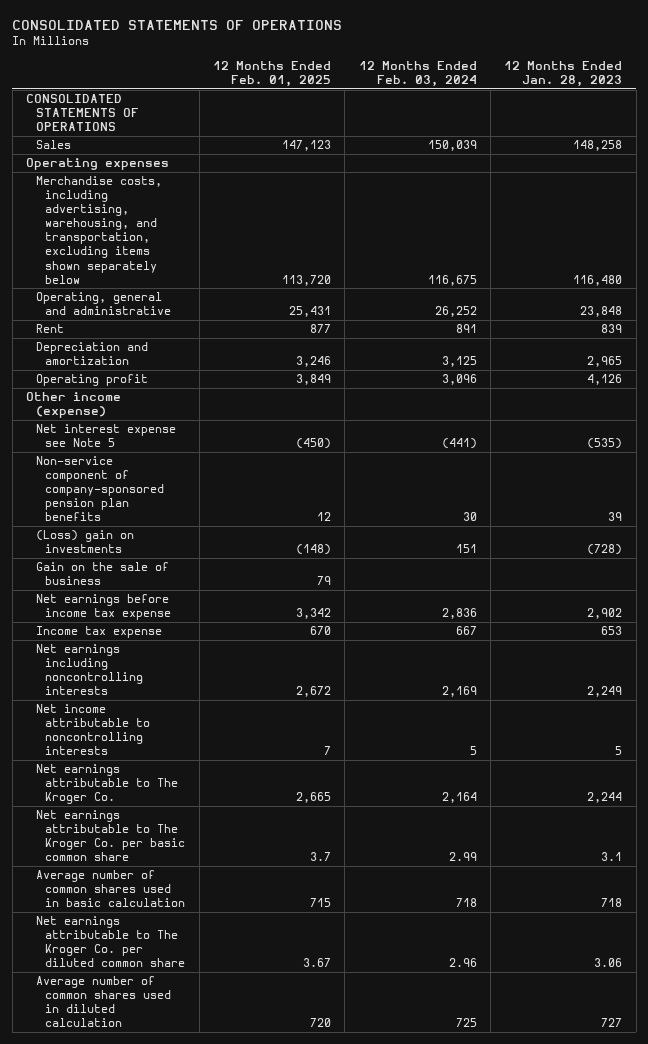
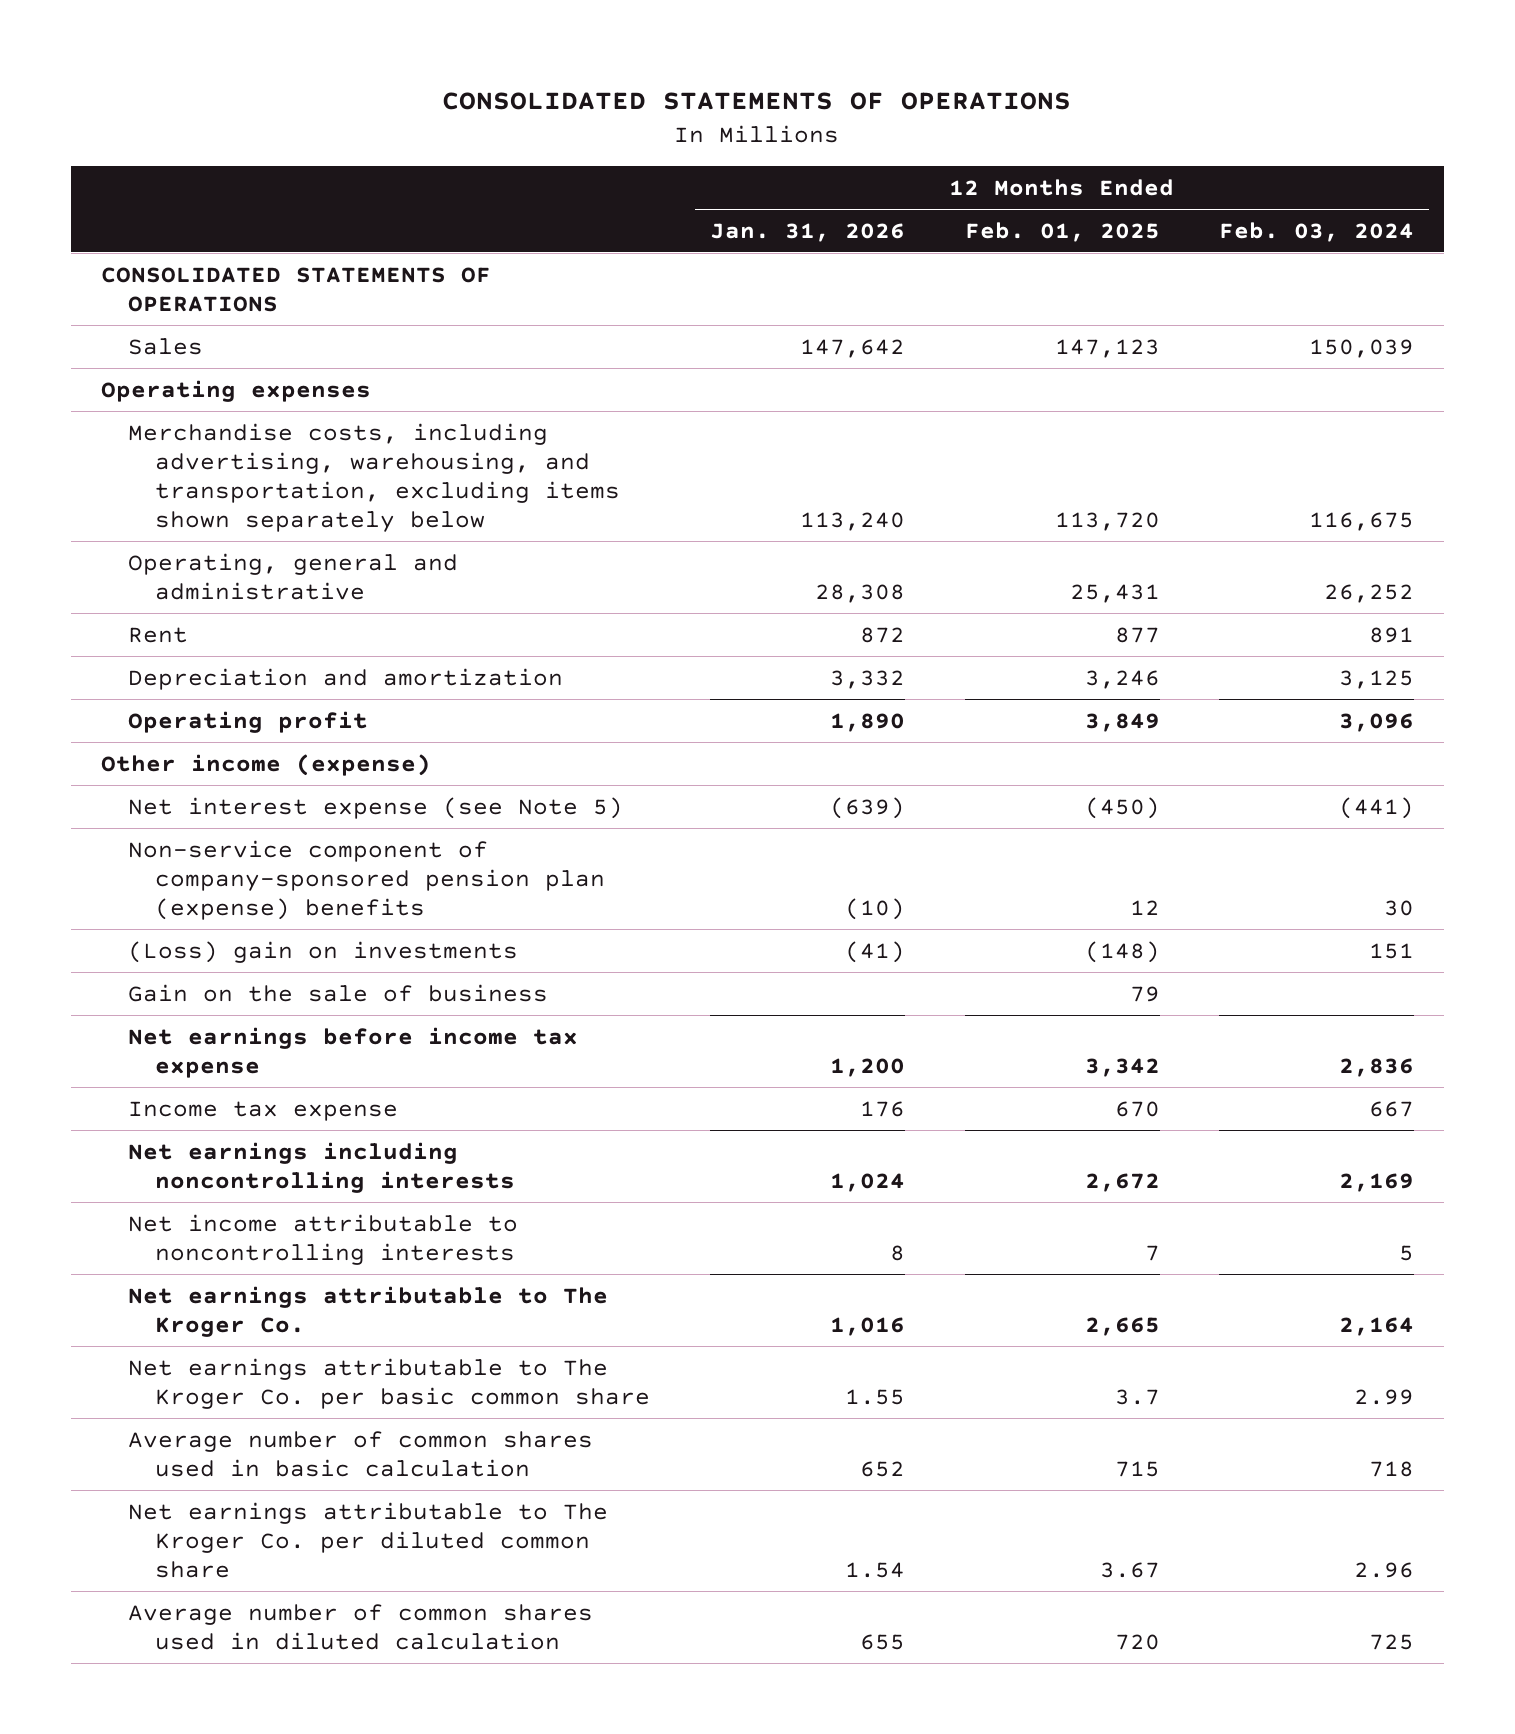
- | 12 Months Ended Feb. 01, 2025 | 12 Months Ended Feb. 03, 2024 | 12 Months Ended Jan. 28, 2023
+ | 12 Months Ended Jan. 31, 2026 | 12 Months Ended Feb. 01, 2025 | 12 Months Ended Feb. 03, 2024
- Net interest expense see Note 5 | (450) | (441) | (535)
- Non-service component of company-sponsored pension plan benefits | 12 | 30 | 39
+ Net interest expense (see Note 5) | (639) | (450) | (441)
+ Non-service component of company-sponsored pension plan (expense) benefits | (10) | 12 | 30

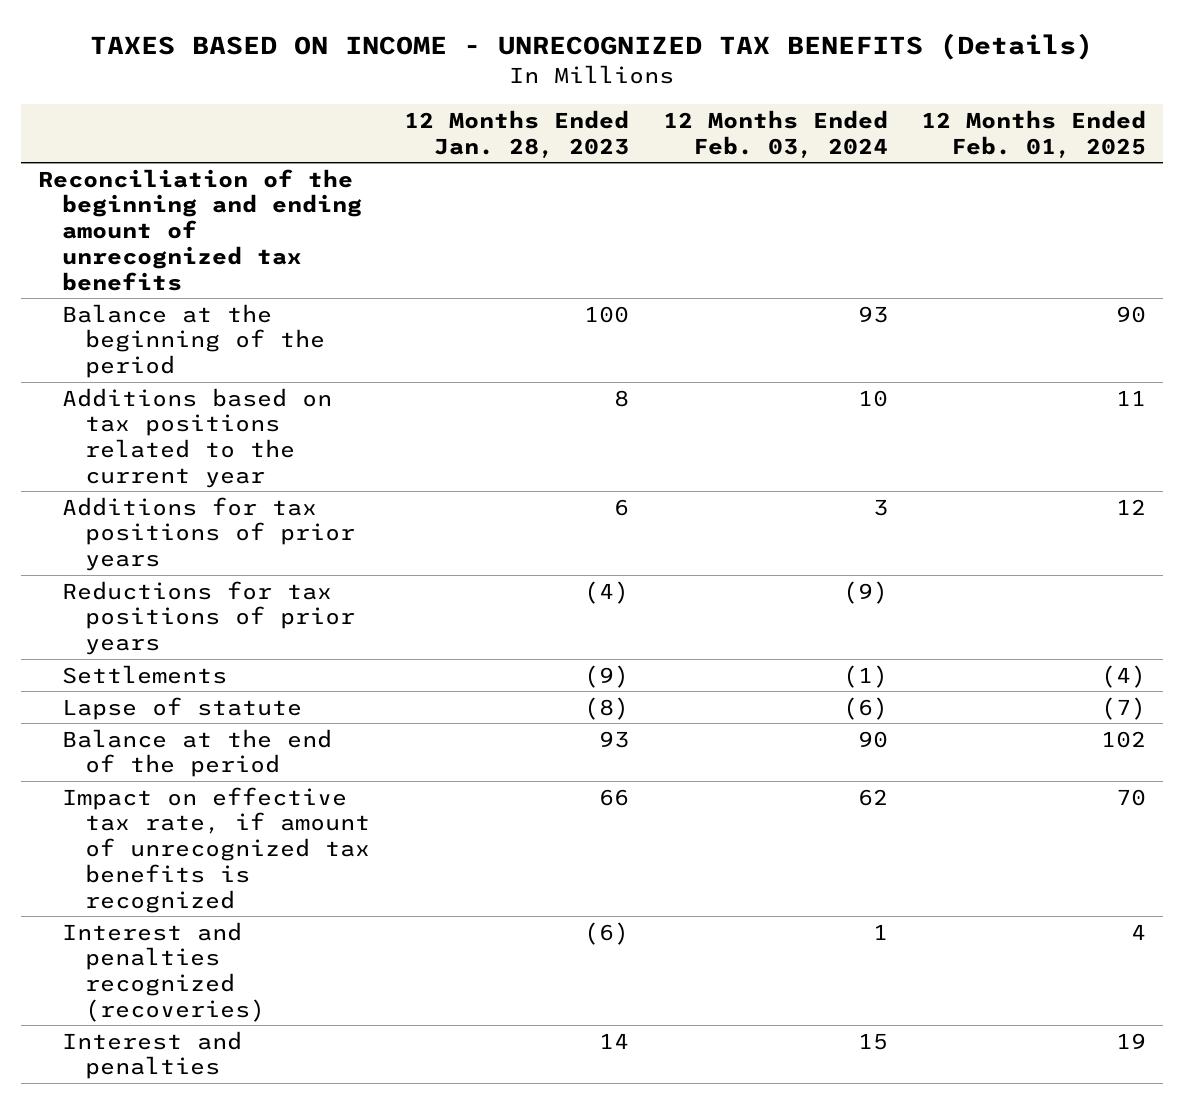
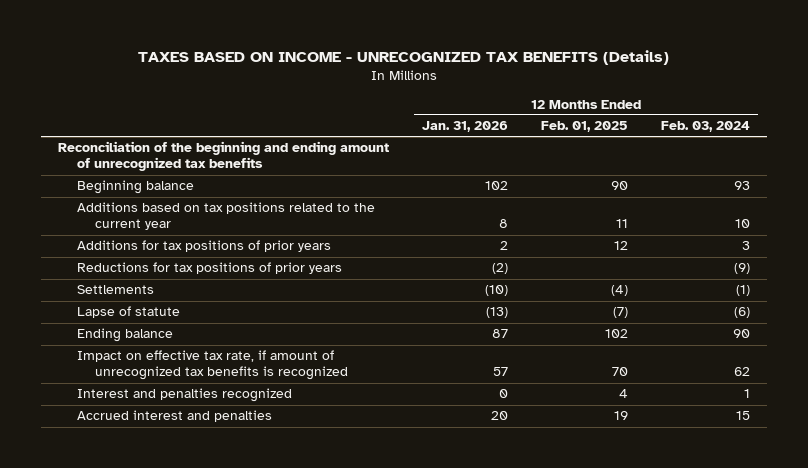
- | 12 Months Ended Jan. 28, 2023 | 12 Months Ended Feb. 03, 2024 | 12 Months Ended Feb. 01, 2025
+ | 12 Months Ended Jan. 31, 2026 | 12 Months Ended Feb. 01, 2025 | 12 Months Ended Feb. 03, 2024
- Balance at the beginning of the period | 100 | 93 | 90
+ Beginning balance | 102 | 90 | 93
- Balance at the end of the period | 93 | 90 | 102
+ Ending balance | 87 | 102 | 90
- Interest and penalties recognized (recoveries) | (6) | 1 | 4
- Interest and penalties | 14 | 15 | 19
+ Interest and penalties recognized | 0 | 4 | 1
+ Accrued interest and penalties | 20 | 19 | 15

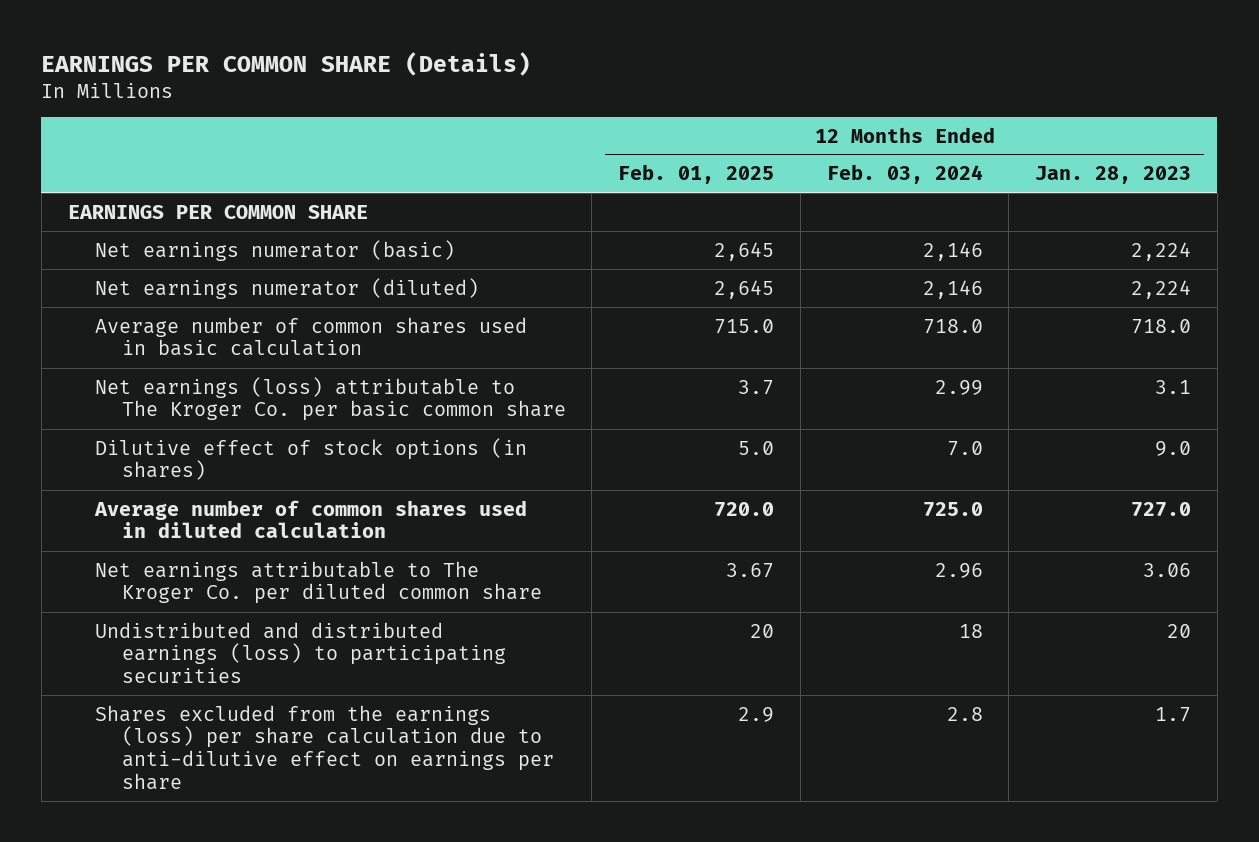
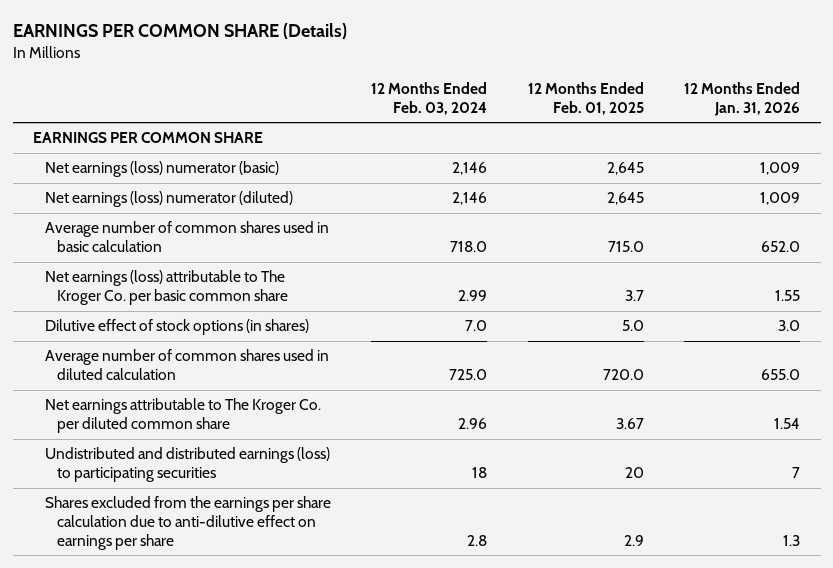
- | 12 Months Ended Feb. 01, 2025 | 12 Months Ended Feb. 03, 2024 | 12 Months Ended Jan. 28, 2023
+ | 12 Months Ended Feb. 03, 2024 | 12 Months Ended Feb. 01, 2025 | 12 Months Ended Jan. 31, 2026
- Net earnings numerator (basic) | 2,645 | 2,146 | 2,224
- Net earnings numerator (diluted) | 2,645 | 2,146 | 2,224
+ Net earnings (loss) numerator (basic) | 2,146 | 2,645 | 1,009
+ Net earnings (loss) numerator (diluted) | 2,146 | 2,645 | 1,009
- Shares excluded from the earnings (loss) per share calculation due to anti-dilutive effect on earnings per share | 2.9 | 2.8 | 1.7
+ Shares excluded from the earnings per share calculation due to anti-dilutive effect on earnings per share | 2.8 | 2.9 | 1.3

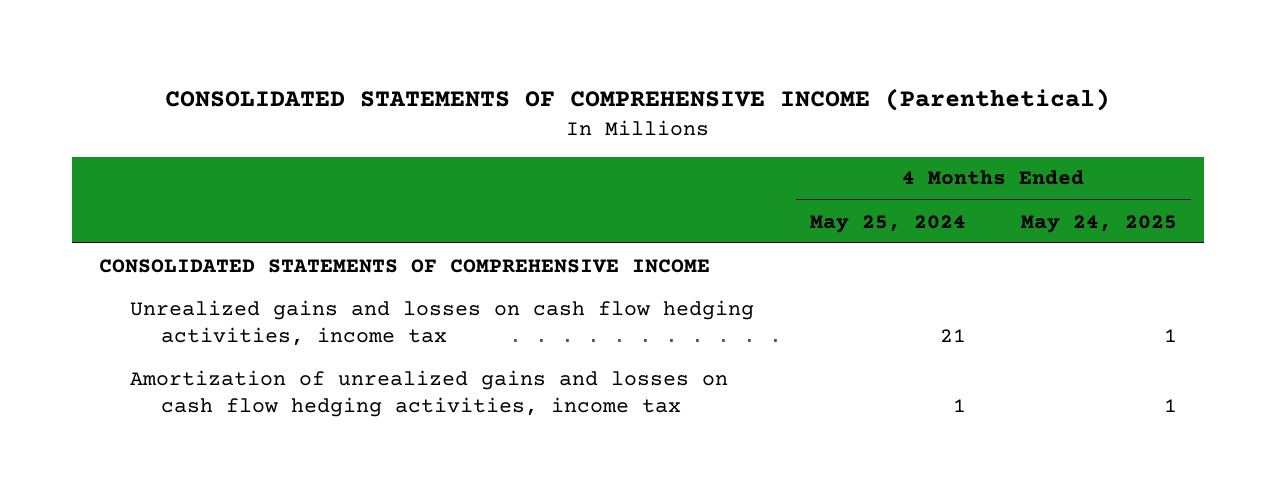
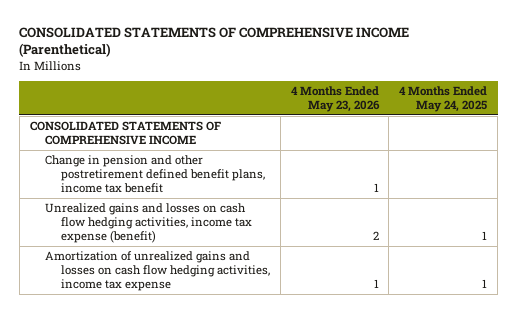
- | 4 Months Ended May 25, 2024 | 4 Months Ended May 24, 2025
+ | 4 Months Ended May 23, 2026 | 4 Months Ended May 24, 2025
- Unrealized gains and losses on cash flow hedging activities, income tax | 21 | 1
- Amortization of unrealized gains and losses on cash flow hedging activities, income tax | 1 | 1
+ Change in pension and other postretirement defined benefit plans, income tax benefit | 1 |
+ Unrealized gains and losses on cash flow hedging activities, income tax expense (benefit) | 2 | 1
+ Amortization of unrealized gains and losses on cash flow hedging activities, income tax expense | 1 | 1

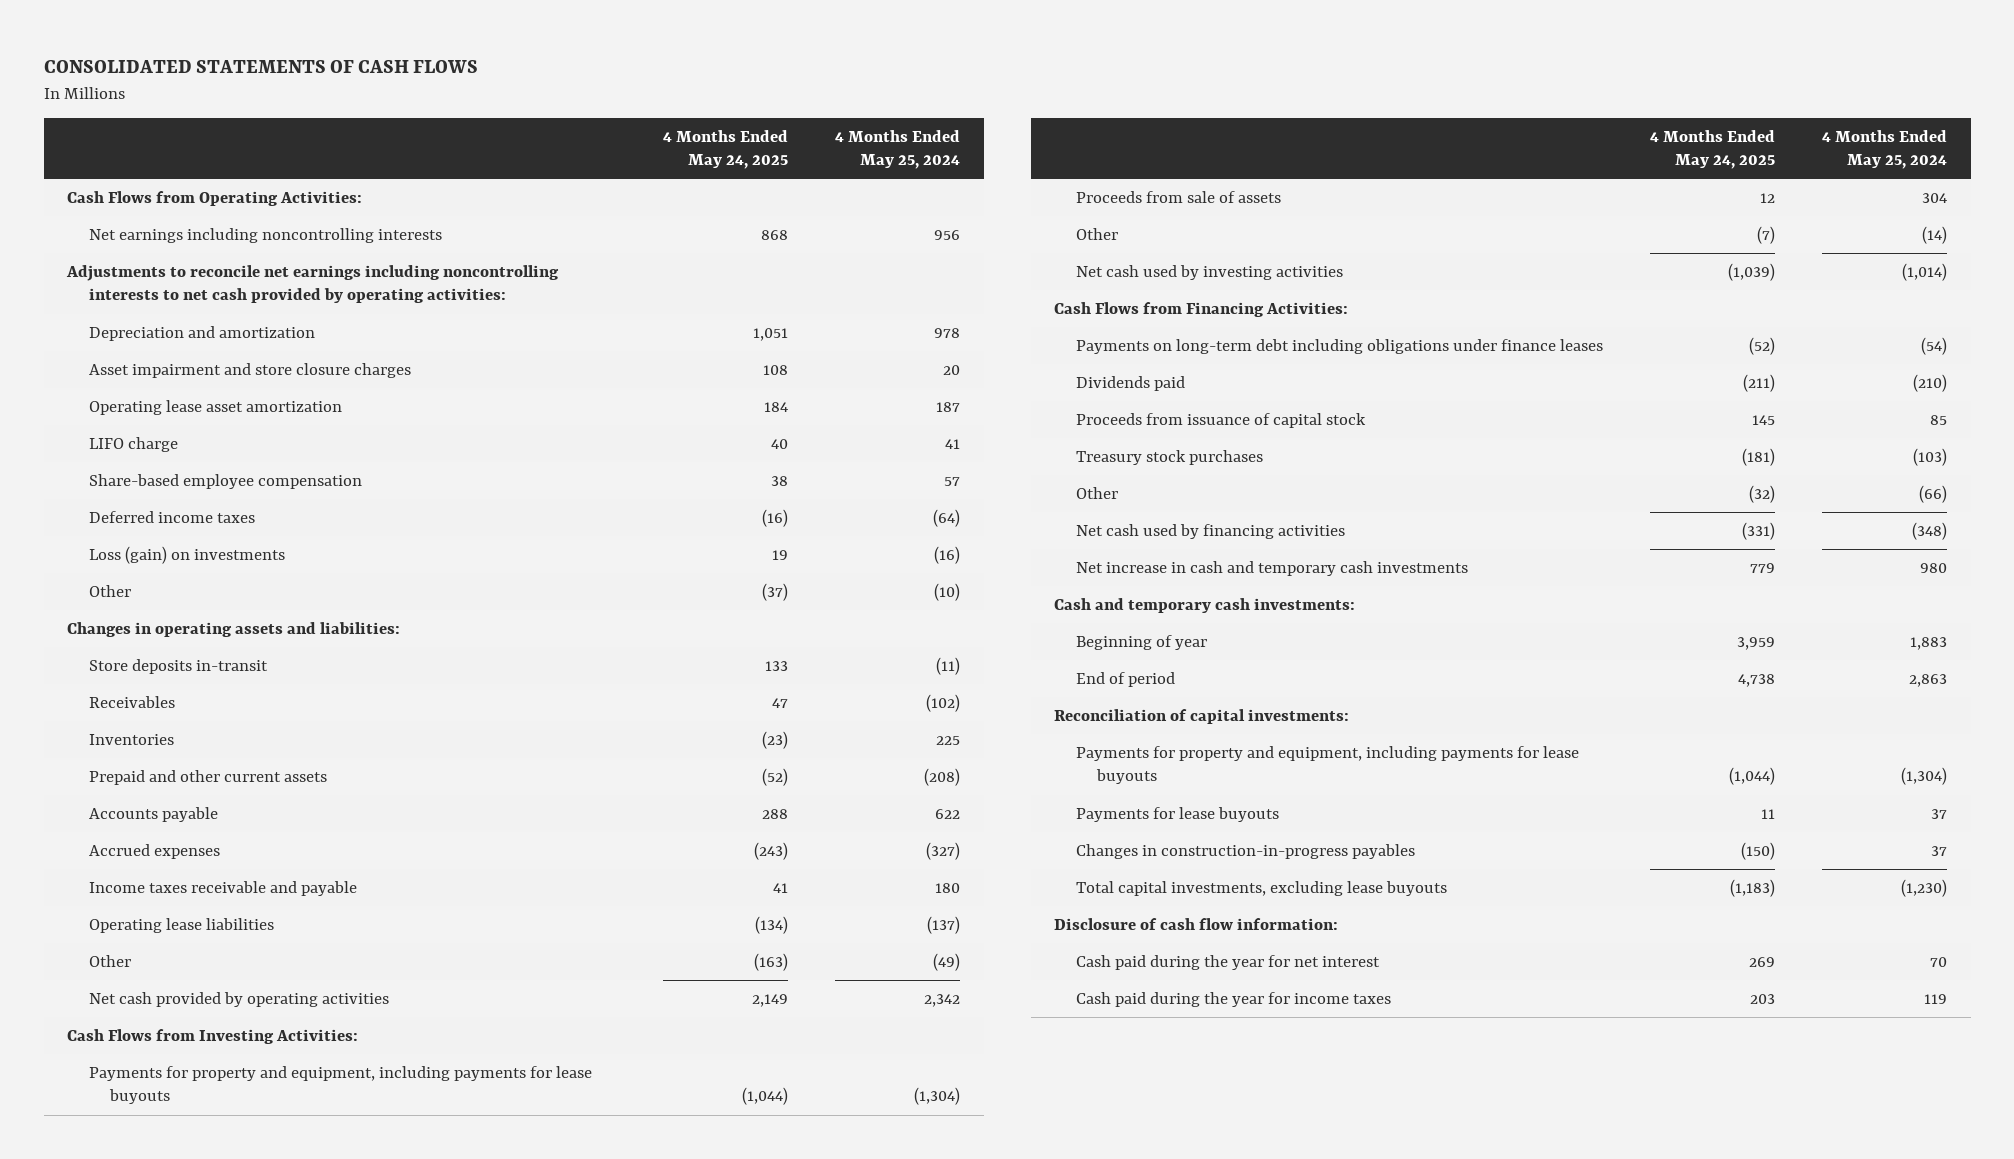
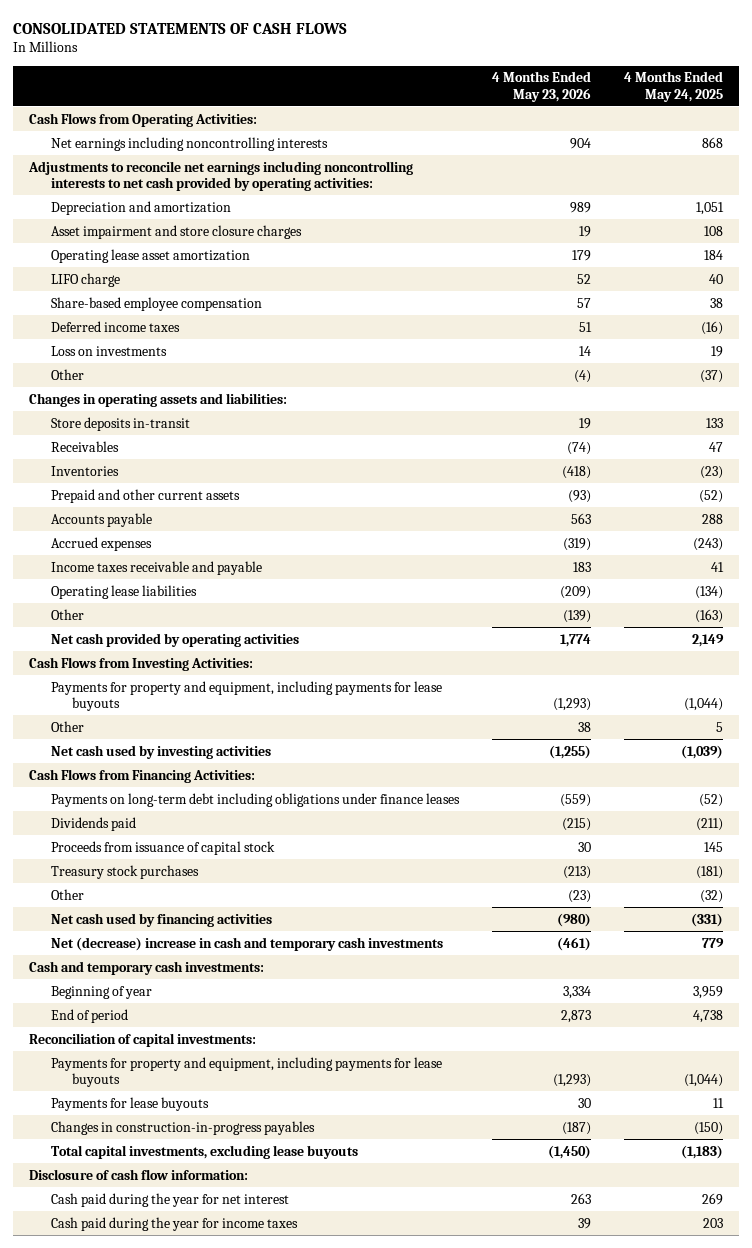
- | 4 Months Ended May 24, 2025 | 4 Months Ended May 25, 2024
+ | 4 Months Ended May 23, 2026 | 4 Months Ended May 24, 2025
- Loss (gain) on investments | 19 | (16)
+ Loss on investments | 14 | 19
- Proceeds from sale of assets | 12 | 304
- Other | (7) | (14)
+ Other | 38 | 5
- Net increase in cash and temporary cash investments | 779 | 980
+ Net (decrease) increase in cash and temporary cash investments | (461) | 779

